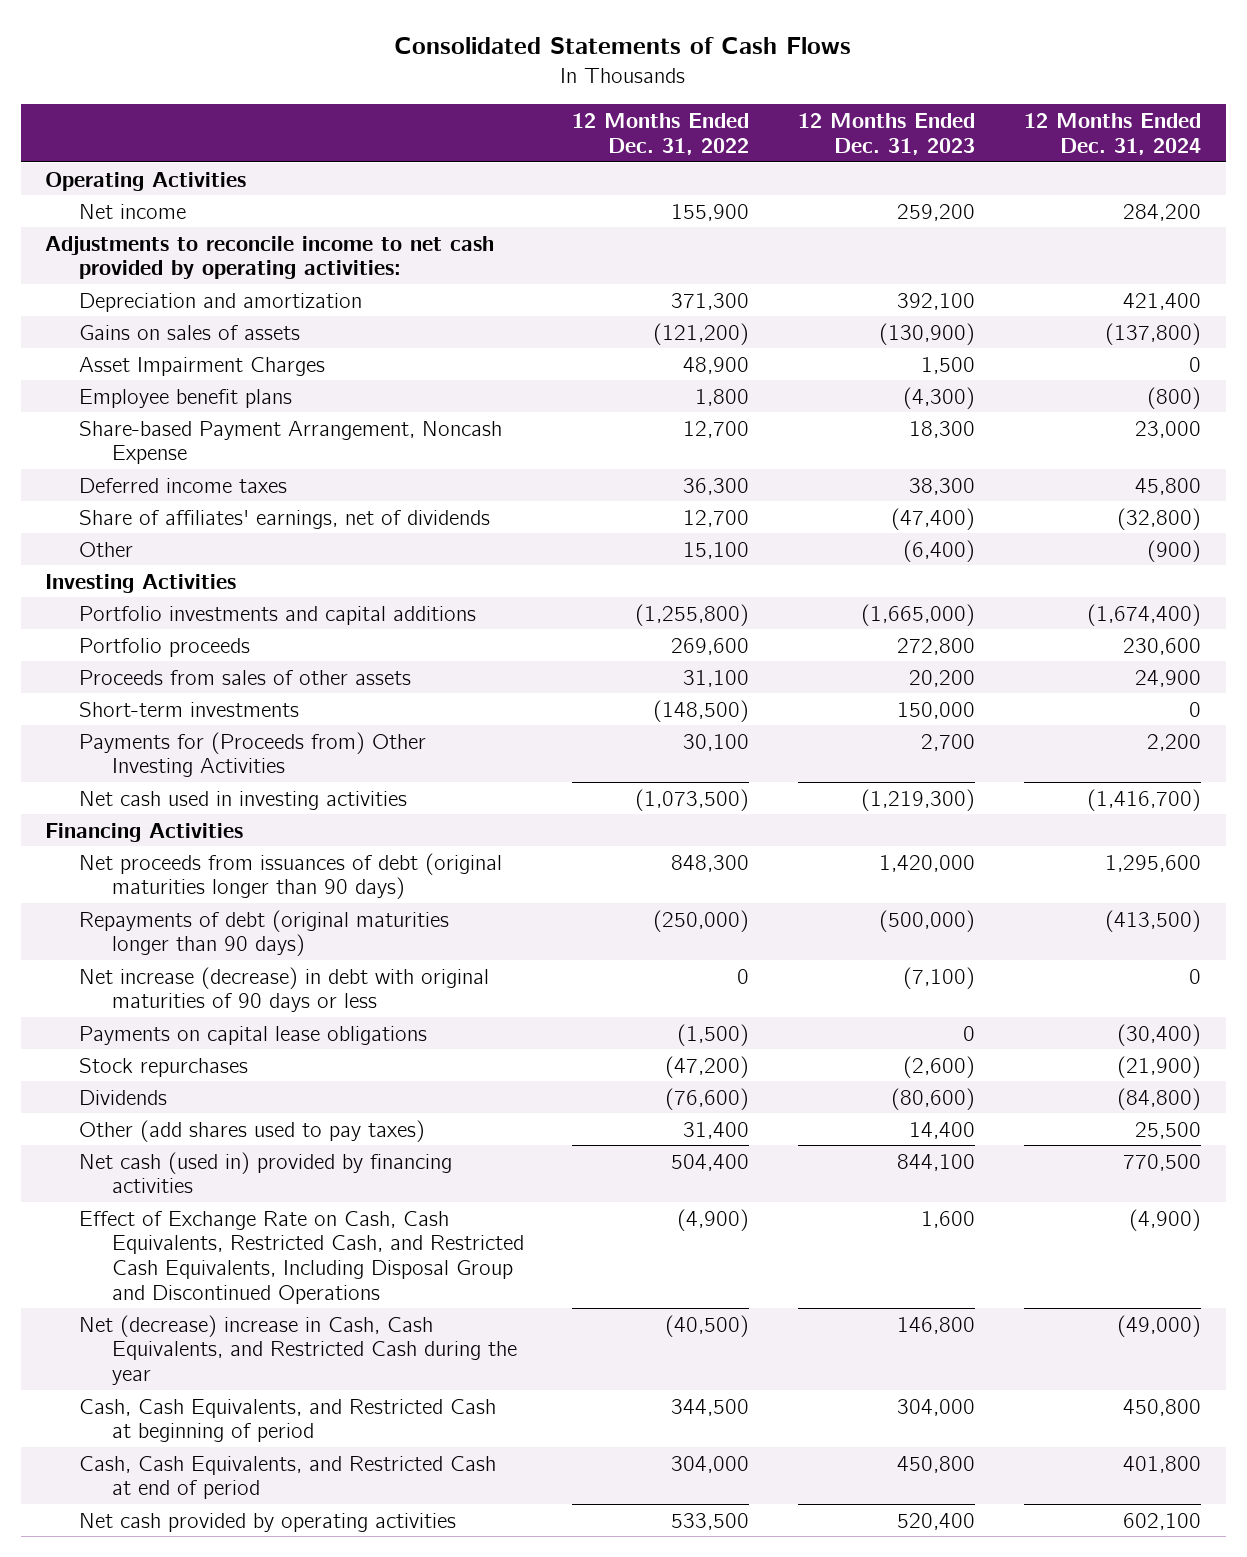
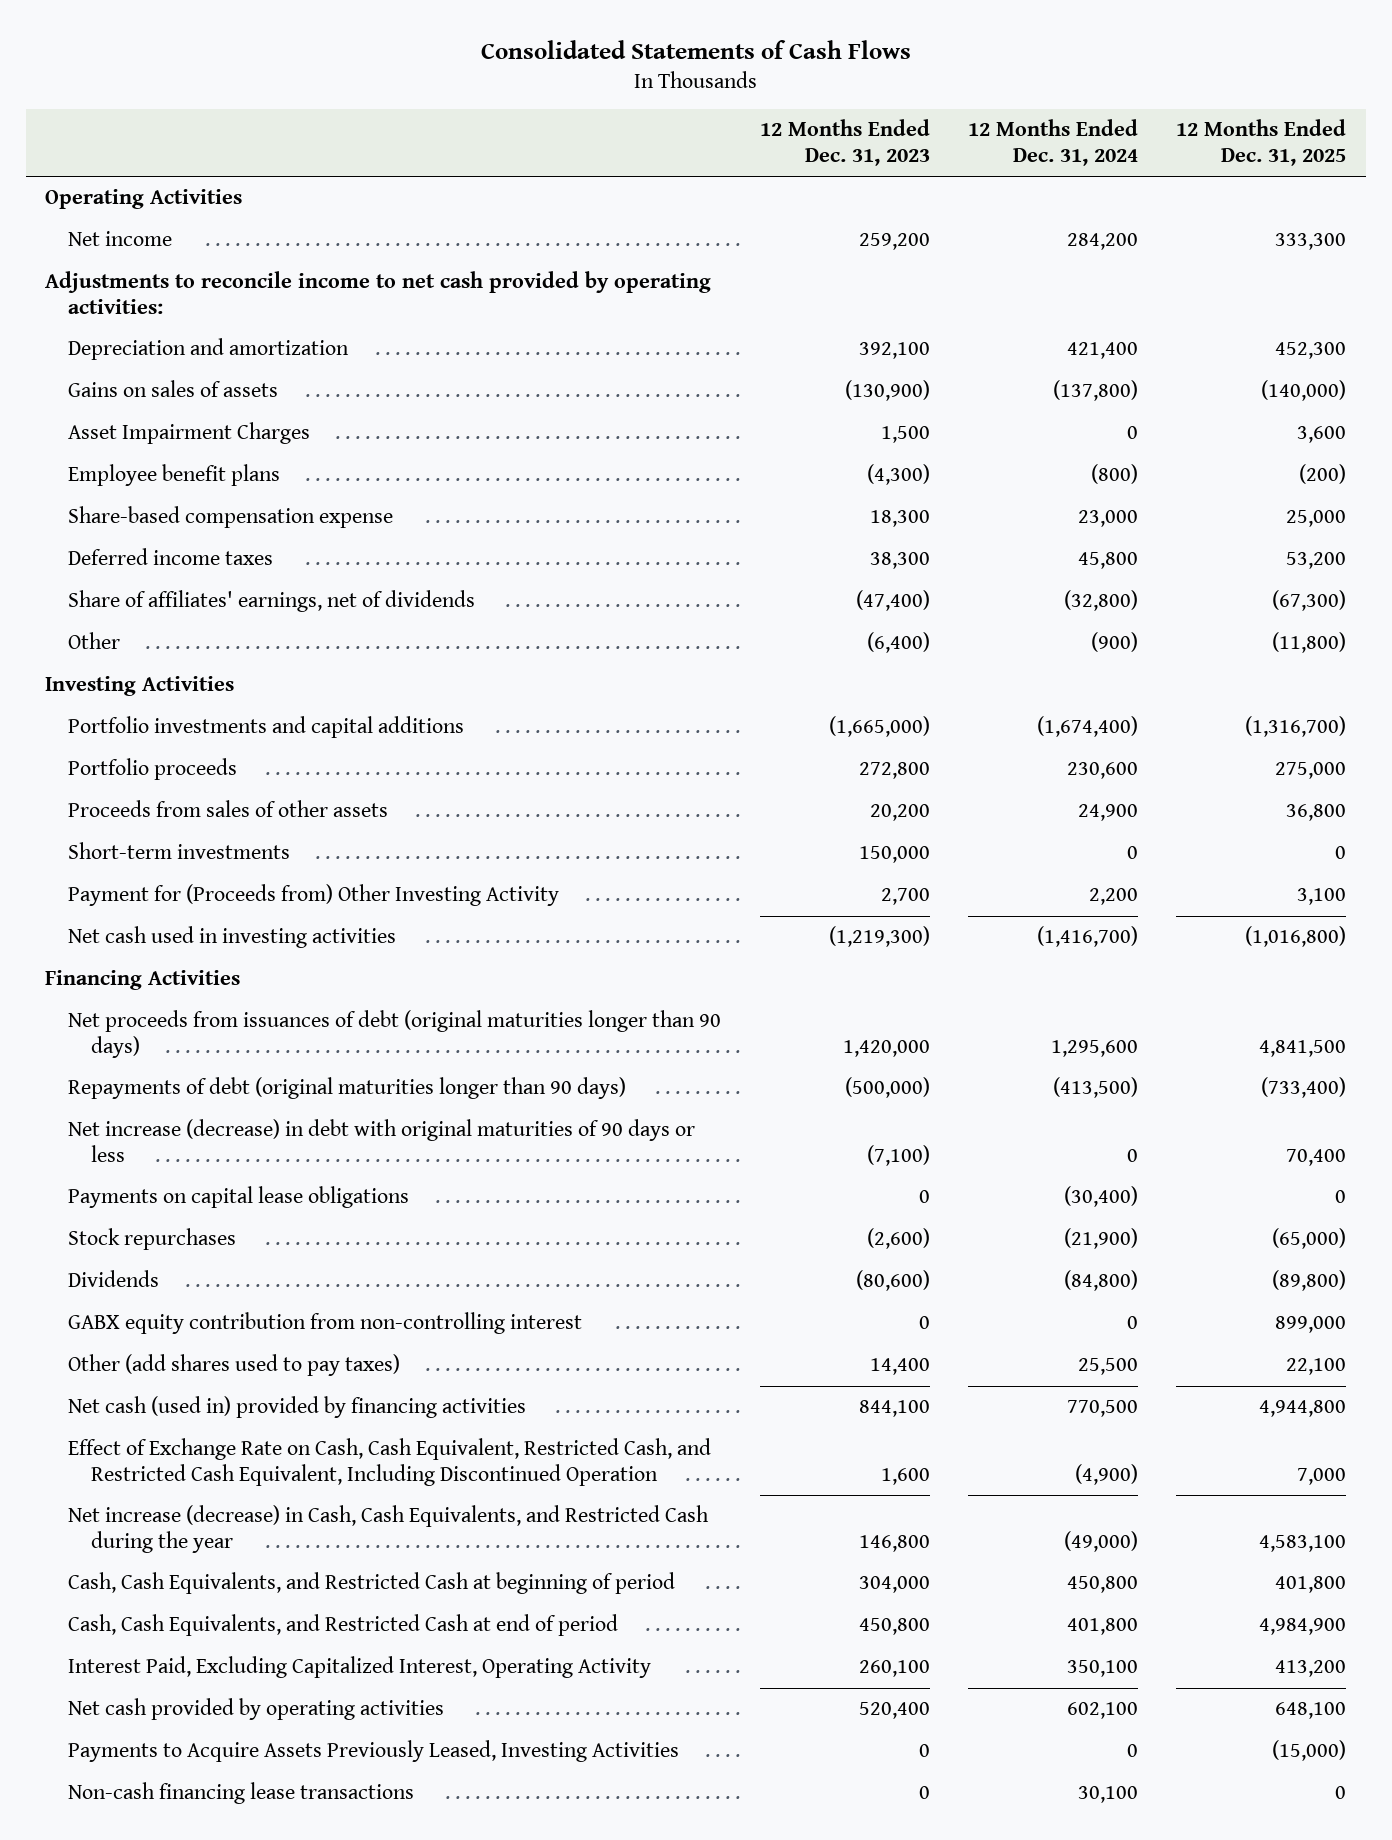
- | 12 Months Ended Dec. 31, 2022 | 12 Months Ended Dec. 31, 2023 | 12 Months Ended Dec. 31, 2024
+ | 12 Months Ended Dec. 31, 2023 | 12 Months Ended Dec. 31, 2024 | 12 Months Ended Dec. 31, 2025
- Share-based Payment Arrangement, Noncash Expense | 12,700 | 18,300 | 23,000
+ Share-based compensation expense | 18,300 | 23,000 | 25,000
- Payments for (Proceeds from) Other Investing Activities | 30,100 | 2,700 | 2,200
+ Payment for (Proceeds from) Other Investing Activity | 2,700 | 2,200 | 3,100
+ GABX equity contribution from non-controlling interest | 0 | 0 | 899,000
- Effect of Exchange Rate on Cash, Cash Equivalents, Restricted Cash, and Restricted Cash Equivalents, Including Disposal Group and Discontinued Operations | (4,900) | 1,600 | (4,900)
- Net (decrease) increase in Cash, Cash Equivalents, and Restricted Cash during the year | (40,500) | 146,800 | (49,000)
+ Effect of Exchange Rate on Cash, Cash Equivalent, Restricted Cash, and Restricted Cash Equivalent, Including Discontinued Operation | 1,600 | (4,900) | 7,000
+ Net increase (decrease) in Cash, Cash Equivalents, and Restricted Cash during the year | 146,800 | (49,000) | 4,583,100
+ Interest Paid, Excluding Capitalized Interest, Operating Activity | 260,100 | 350,100 | 413,200
+ Payments to Acquire Assets Previously Leased, Investing Activities | 0 | 0 | (15,000)
+ Non-cash financing lease transactions | 0 | 30,100 | 0

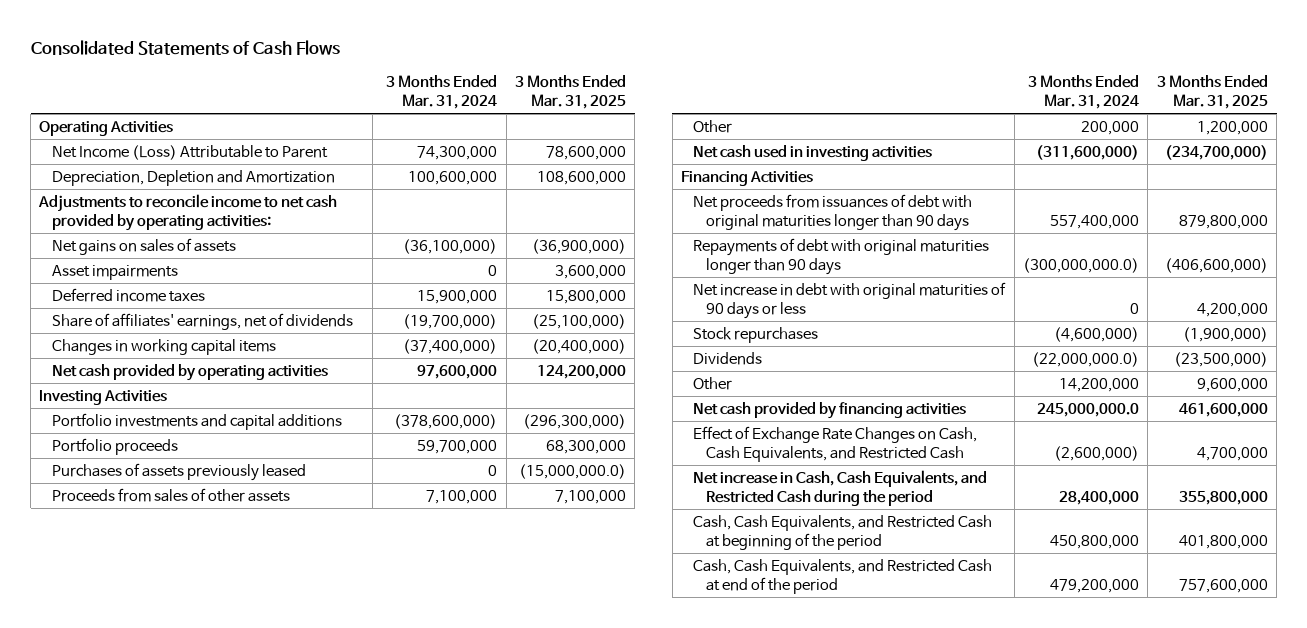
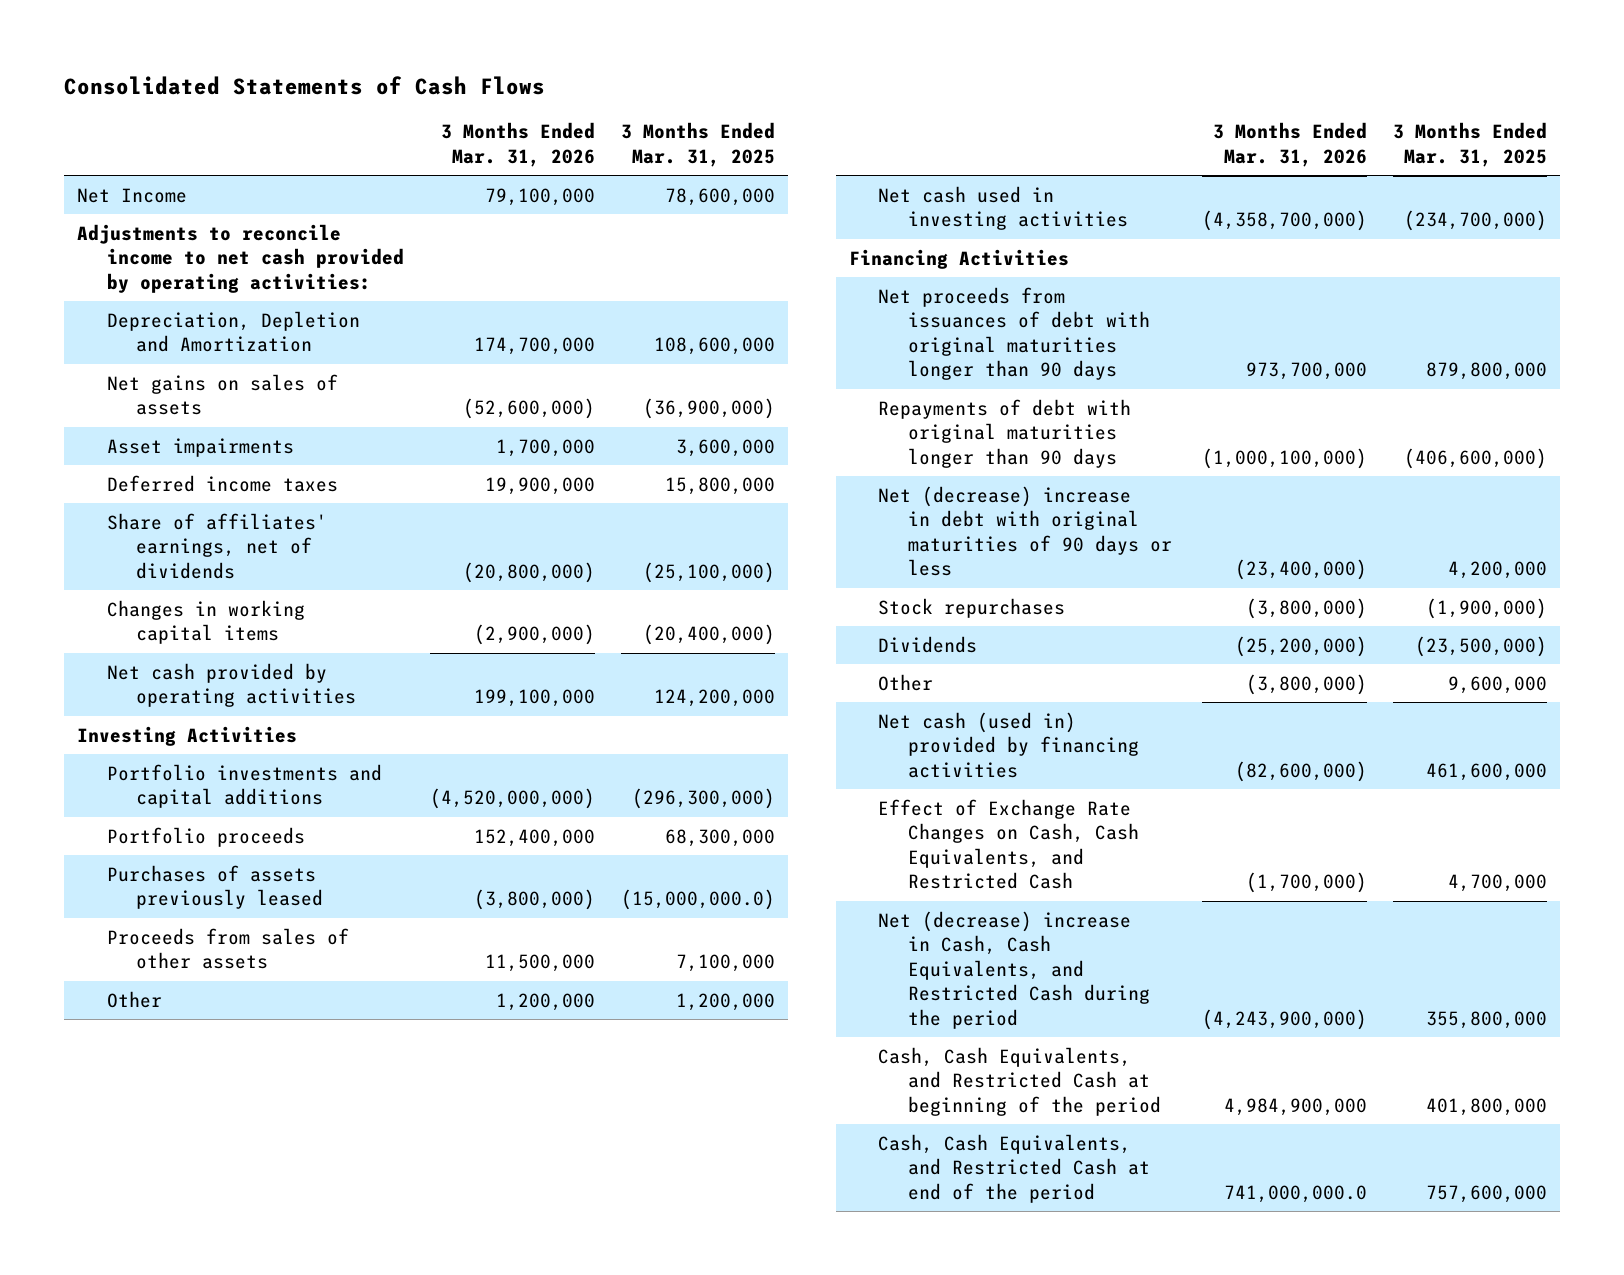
- | 3 Months Ended Mar. 31, 2024 | 3 Months Ended Mar. 31, 2025
+ | 3 Months Ended Mar. 31, 2026 | 3 Months Ended Mar. 31, 2025
- Operating Activities
- Net Income (Loss) Attributable to Parent | 74,300,000 | 78,600,000
+ Net Income | 79,100,000 | 78,600,000
moved down: Depreciation, Depletion and Amortization | 174,700,000 | 108,600,000
- Net increase in debt with original maturities of 90 days or less | 0 | 4,200,000
+ Net (decrease) increase in debt with original maturities of 90 days or less | (23,400,000) | 4,200,000
- Net cash provided by financing activities | 245,000,000.0 | 461,600,000
+ Net cash (used in) provided by financing activities | (82,600,000) | 461,600,000
- Net increase in Cash, Cash Equivalents, and Restricted Cash during the period | 28,400,000 | 355,800,000
+ Net (decrease) increase in Cash, Cash Equivalents, and Restricted Cash during the period | (4,243,900,000) | 355,800,000

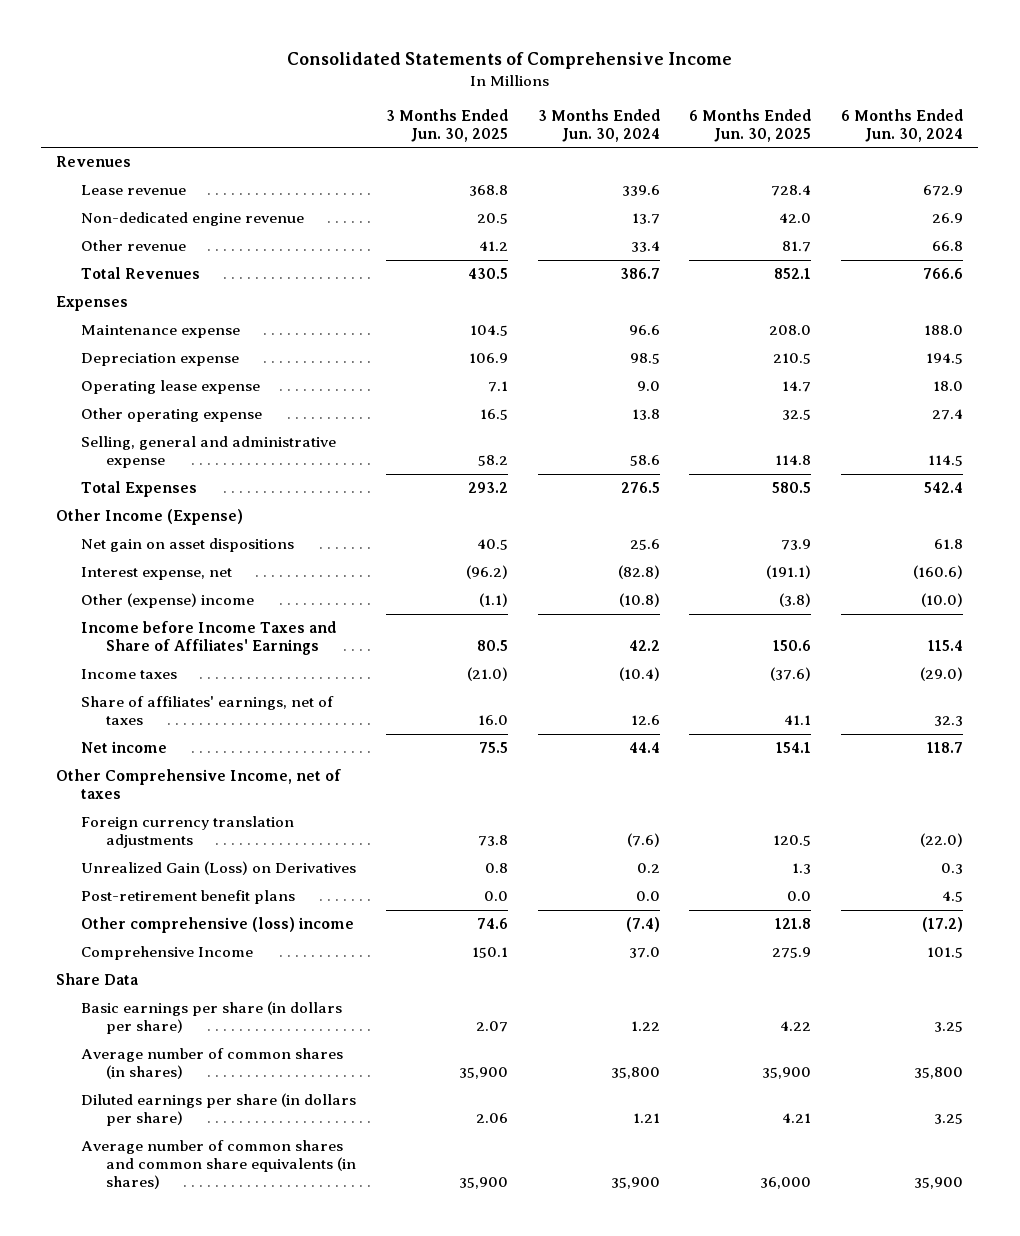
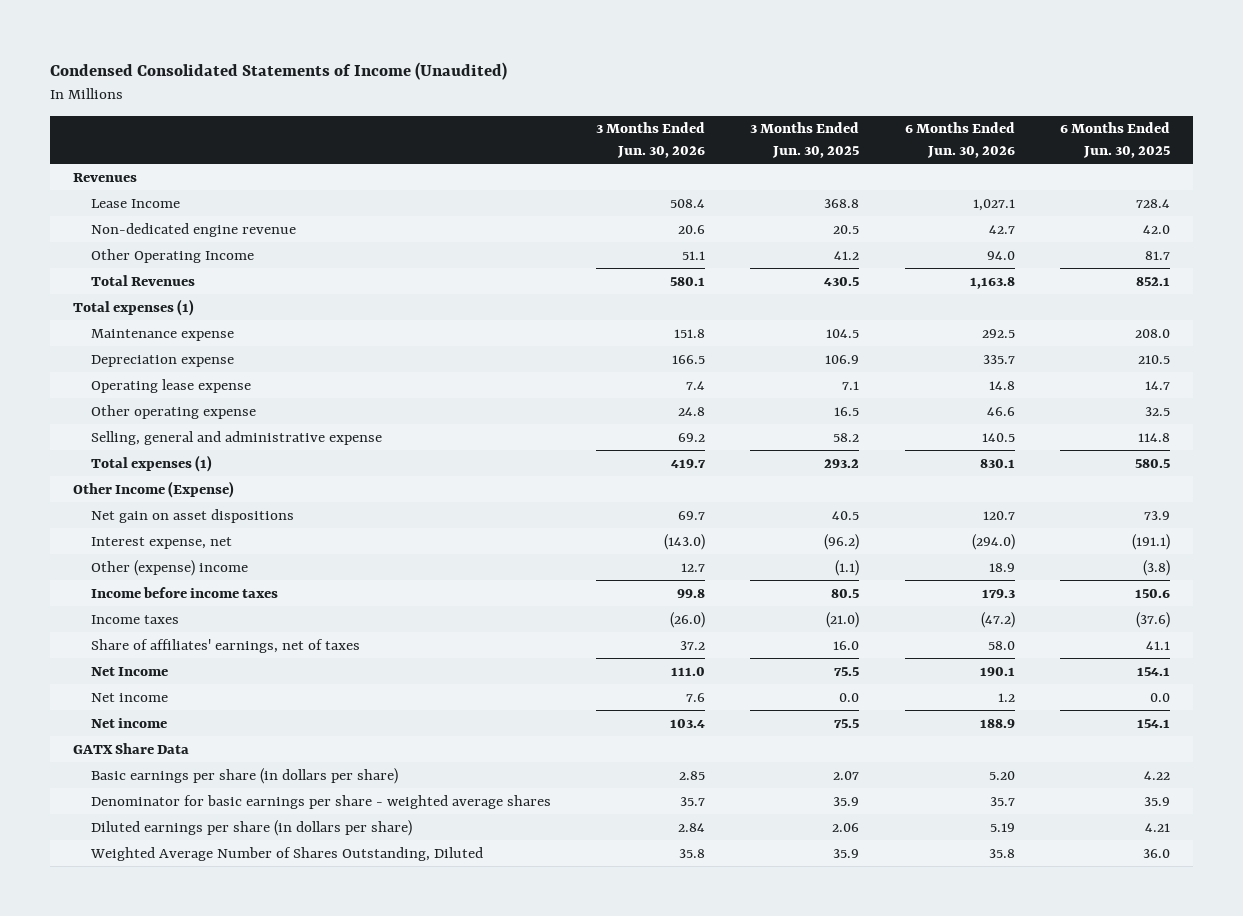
- Consolidated Statements of Comprehensive Income
+ Condensed Consolidated Statements of Income (Unaudited)
- | 3 Months Ended Jun. 30, 2025 | 3 Months Ended Jun. 30, 2024 | 6 Months Ended Jun. 30, 2025 | 6 Months Ended Jun. 30, 2024
+ | 3 Months Ended Jun. 30, 2026 | 3 Months Ended Jun. 30, 2025 | 6 Months Ended Jun. 30, 2026 | 6 Months Ended Jun. 30, 2025
- Lease revenue | 368.8 | 339.6 | 728.4 | 672.9
+ Lease Income | 508.4 | 368.8 | 1,027.1 | 728.4
- Other revenue | 41.2 | 33.4 | 81.7 | 66.8
+ Other Operating Income | 51.1 | 41.2 | 94.0 | 81.7
- Expenses
+ Total expenses (1)
- Total Expenses | 293.2 | 276.5 | 580.5 | 542.4
+ Total expenses (1) | 419.7 | 293.2 | 830.1 | 580.5
- Income before Income Taxes and Share of Affiliates' Earnings | 80.5 | 42.2 | 150.6 | 115.4
+ Income before income taxes | 99.8 | 80.5 | 179.3 | 150.6
+ Net Income | 111.0 | 75.5 | 190.1 | 154.1
+ Net income | 7.6 | 0.0 | 1.2 | 0.0
- Other Comprehensive Income, net of taxes
- Foreign currency translation adjustments | 73.8 | (7.6) | 120.5 | (22.0)
- Unrealized Gain (Loss) on Derivatives | 0.8 | 0.2 | 1.3 | 0.3
- Post-retirement benefit plans | 0.0 | 0.0 | 0.0 | 4.5
- Other comprehensive (loss) income | 74.6 | (7.4) | 121.8 | (17.2)
- Comprehensive Income | 150.1 | 37.0 | 275.9 | 101.5
- Share Data
+ GATX Share Data
- Average number of common shares (in shares) | 35,900 | 35,800 | 35,900 | 35,800
+ Denominator for basic earnings per share - weighted average shares | 35.7 | 35.9 | 35.7 | 35.9
- Average number of common shares and common share equivalents (in shares) | 35,900 | 35,900 | 36,000 | 35,900
+ Weighted Average Number of Shares Outstanding, Diluted | 35.8 | 35.9 | 35.8 | 36.0

